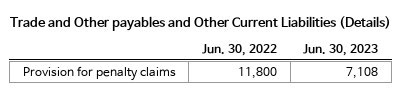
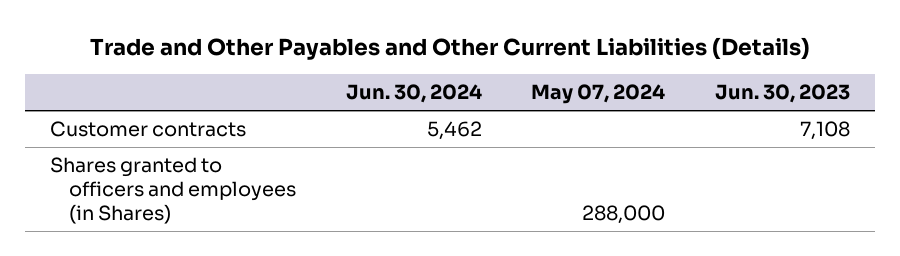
- Trade and Other payables and Other Current Liabilities (Details)
+ Trade and Other Payables and Other Current Liabilities (Details)
- | Jun. 30, 2022 | Jun. 30, 2023
+ | Jun. 30, 2024 | May 07, 2024 | Jun. 30, 2023
- Provision for penalty claims | 11,800 | 7,108
+ Customer contracts | 5,462 | | 7,108
+ Shares granted to officers and employees (in Shares) | | 288,000 |

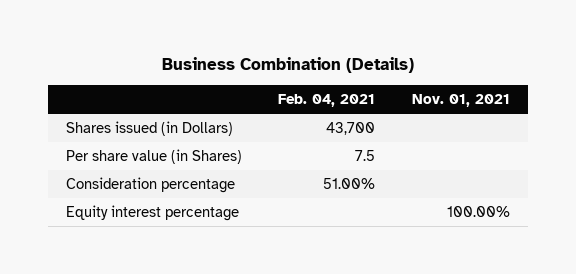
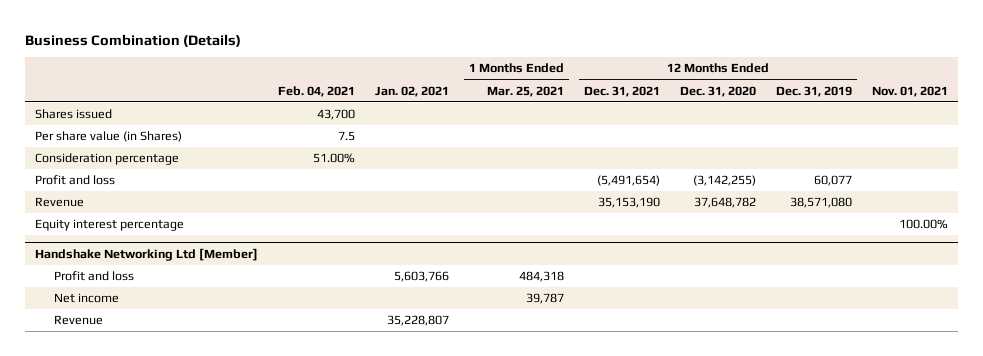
- | Feb. 04, 2021 | Nov. 01, 2021
+ | Feb. 04, 2021 | Jan. 02, 2021 | 1 Months Ended Mar. 25, 2021 | 12 Months Ended Dec. 31, 2021 | 12 Months Ended Dec. 31, 2020 | 12 Months Ended Dec. 31, 2019 | Nov. 01, 2021
- Shares issued (in Dollars) | 43,700 |
+ Shares issued | 43,700 | | | | | |
+ Profit and loss | | | | (5,491,654) | (3,142,255) | 60,077 |
+ Revenue | | | | 35,153,190 | 37,648,782 | 38,571,080 |
+ Handshake Networking Ltd [Member]
+ Profit and loss | | 5,603,766 | 484,318 | | | |
+ Net income | | | 39,787 | | | |
+ Revenue | | 35,228,807 | | | | |

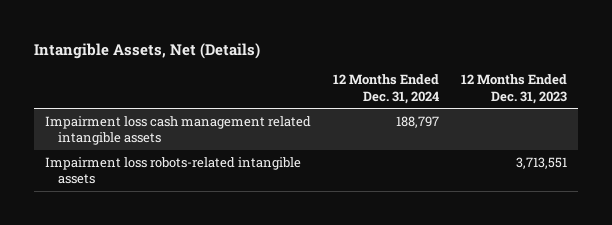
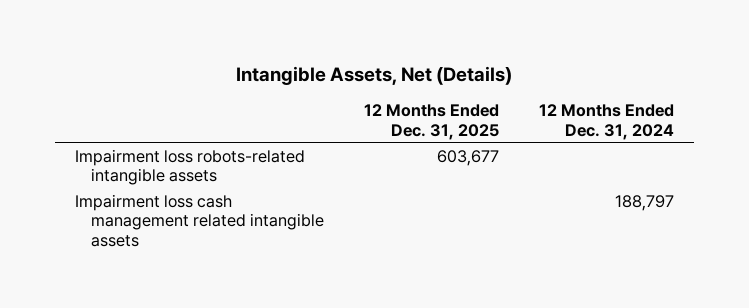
- | 12 Months Ended Dec. 31, 2024 | 12 Months Ended Dec. 31, 2023
+ | 12 Months Ended Dec. 31, 2025 | 12 Months Ended Dec. 31, 2024
moved down: Impairment loss cash management related intangible assets | | 188,797

